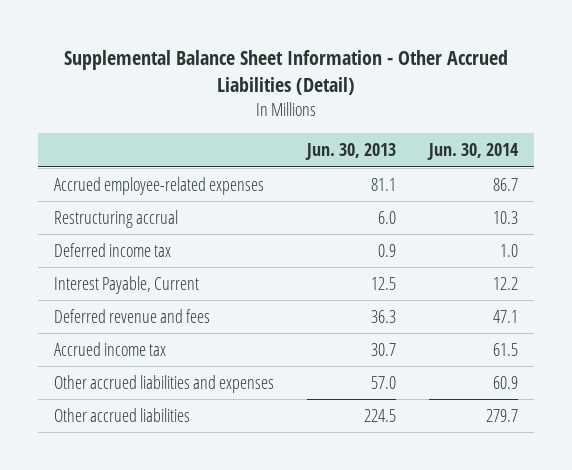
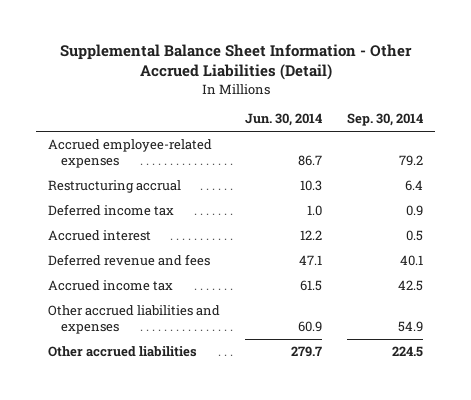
- | Jun. 30, 2013 | Jun. 30, 2014
+ | Jun. 30, 2014 | Sep. 30, 2014
- Interest Payable, Current | 12.5 | 12.2
+ Accrued interest | 12.2 | 0.5

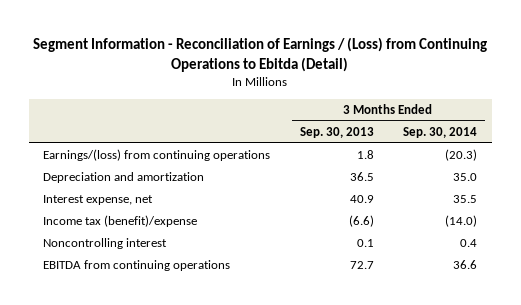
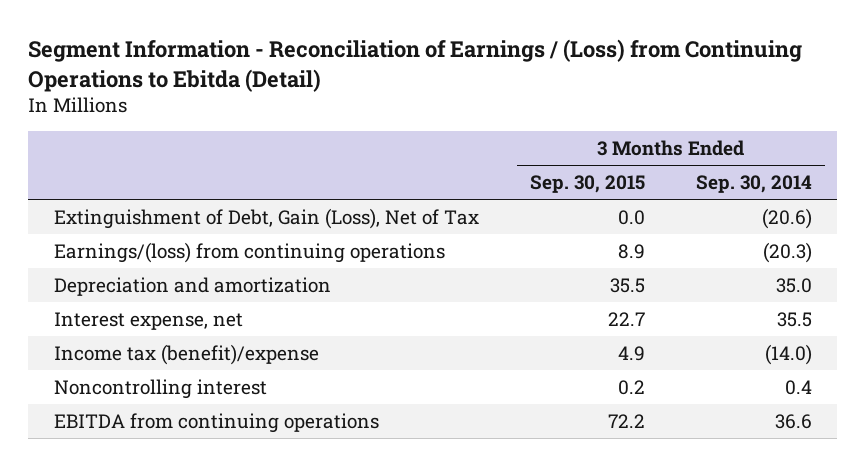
- | 3 Months Ended Sep. 30, 2013 | 3 Months Ended Sep. 30, 2014
+ | 3 Months Ended Sep. 30, 2015 | 3 Months Ended Sep. 30, 2014
+ Extinguishment of Debt, Gain (Loss), Net of Tax | 0.0 | (20.6)

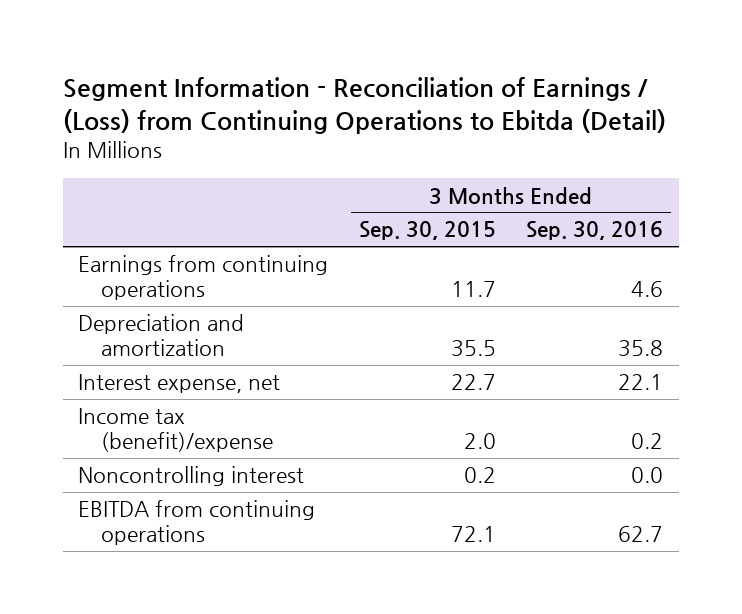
- | 3 Months Ended Sep. 30, 2015 | 3 Months Ended Sep. 30, 2014
+ | 3 Months Ended Sep. 30, 2015 | 3 Months Ended Sep. 30, 2016
- Extinguishment of Debt, Gain (Loss), Net of Tax | 0.0 | (20.6)
- Earnings/(loss) from continuing operations | 8.9 | (20.3)
+ Earnings from continuing operations | 11.7 | 4.6
- Income tax (benefit)/expense | 4.9 | (14.0)
+ Income tax (benefit)/expense | 2.0 | 0.2
- EBITDA from continuing operations | 72.2 | 36.6
+ EBITDA from continuing operations | 72.1 | 62.7

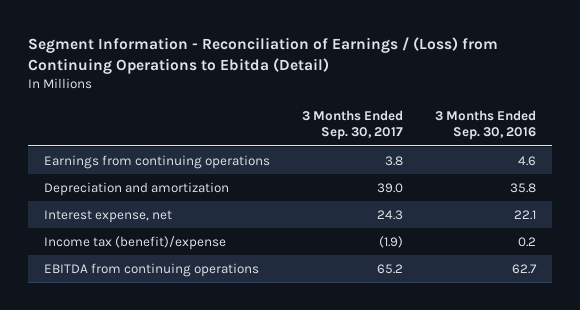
- | 3 Months Ended Sep. 30, 2015 | 3 Months Ended Sep. 30, 2016
+ | 3 Months Ended Sep. 30, 2017 | 3 Months Ended Sep. 30, 2016
- Noncontrolling interest | 0.2 | 0.0

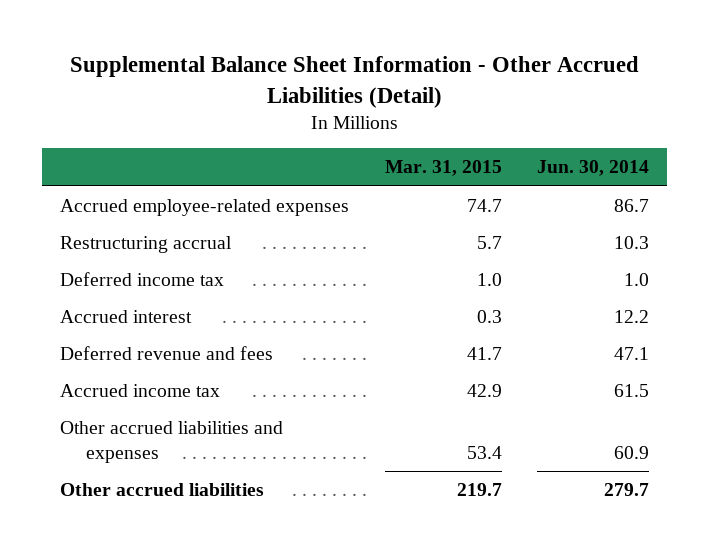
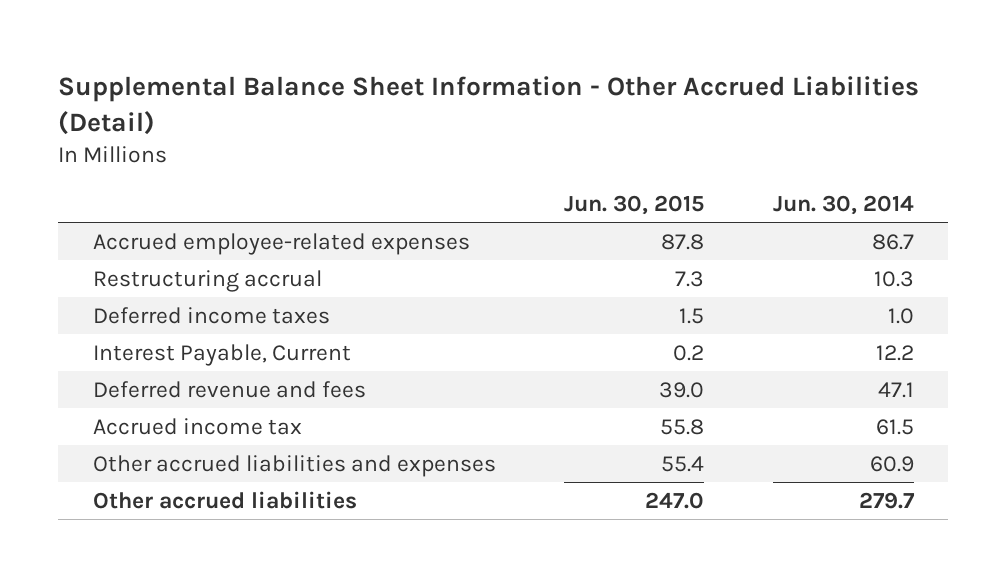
- | Mar. 31, 2015 | Jun. 30, 2014
+ | Jun. 30, 2015 | Jun. 30, 2014
- Deferred income tax | 1.0 | 1.0
- Accrued interest | 0.3 | 12.2
+ Deferred income taxes | 1.5 | 1.0
+ Interest Payable, Current | 0.2 | 12.2

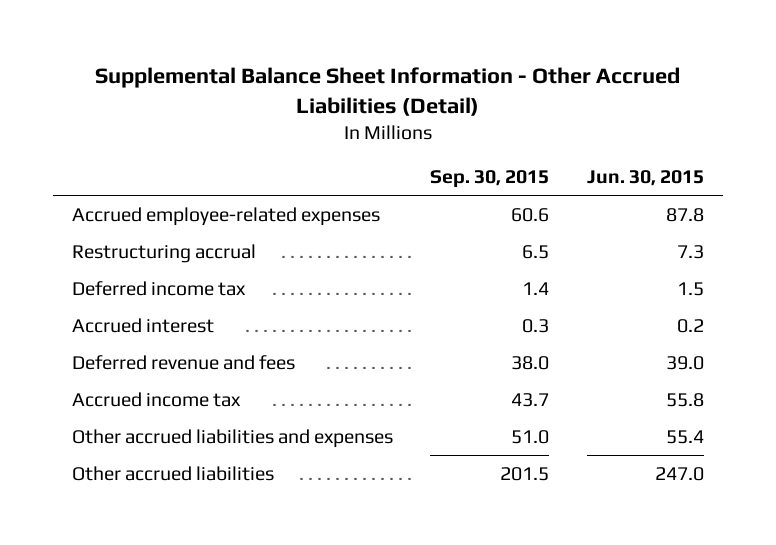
- | Jun. 30, 2015 | Jun. 30, 2014
+ | Sep. 30, 2015 | Jun. 30, 2015
- Deferred income taxes | 1.5 | 1.0
- Interest Payable, Current | 0.2 | 12.2
+ Deferred income tax | 1.4 | 1.5
+ Accrued interest | 0.3 | 0.2

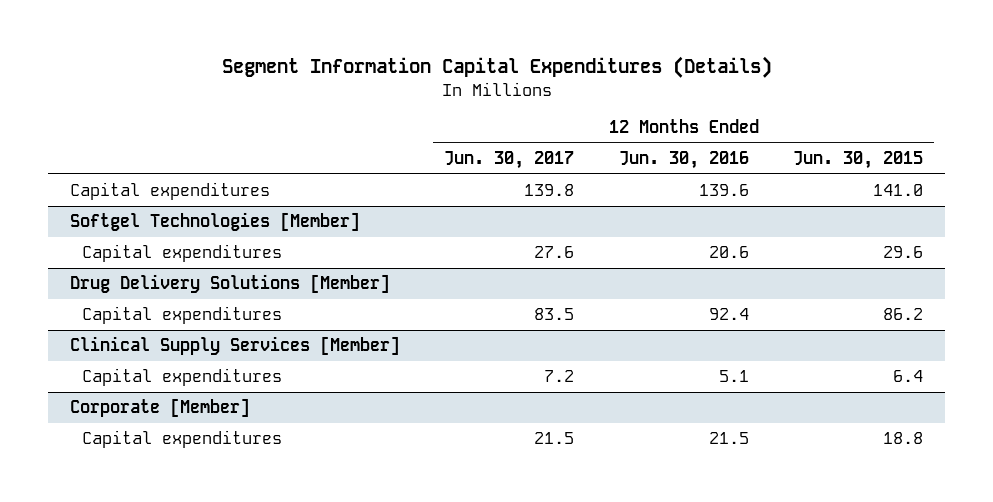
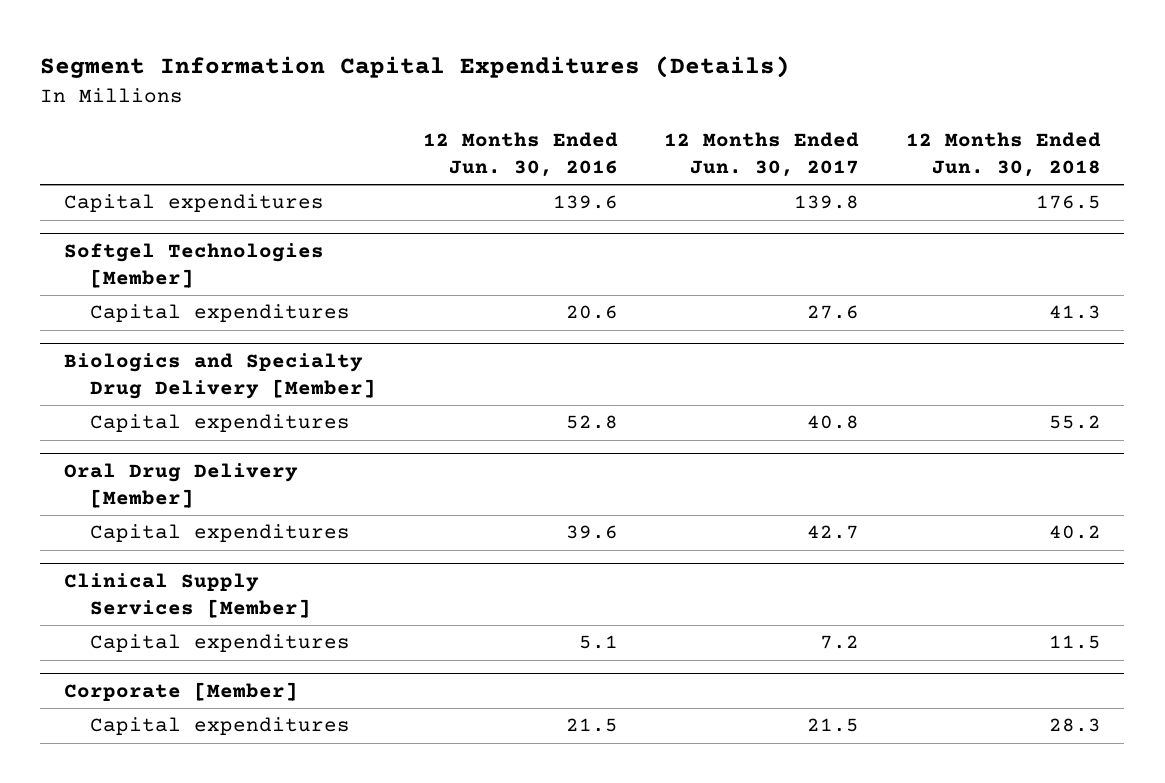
- | 12 Months Ended Jun. 30, 2017 | 12 Months Ended Jun. 30, 2016 | 12 Months Ended Jun. 30, 2015
+ | 12 Months Ended Jun. 30, 2016 | 12 Months Ended Jun. 30, 2017 | 12 Months Ended Jun. 30, 2018
- Drug Delivery Solutions [Member]
- Capital expenditures | 83.5 | 92.4 | 86.2
+ Biologics and Specialty Drug Delivery [Member]
+ Capital expenditures | 52.8 | 40.8 | 55.2
+ Oral Drug Delivery [Member]
+ Capital expenditures | 39.6 | 42.7 | 40.2

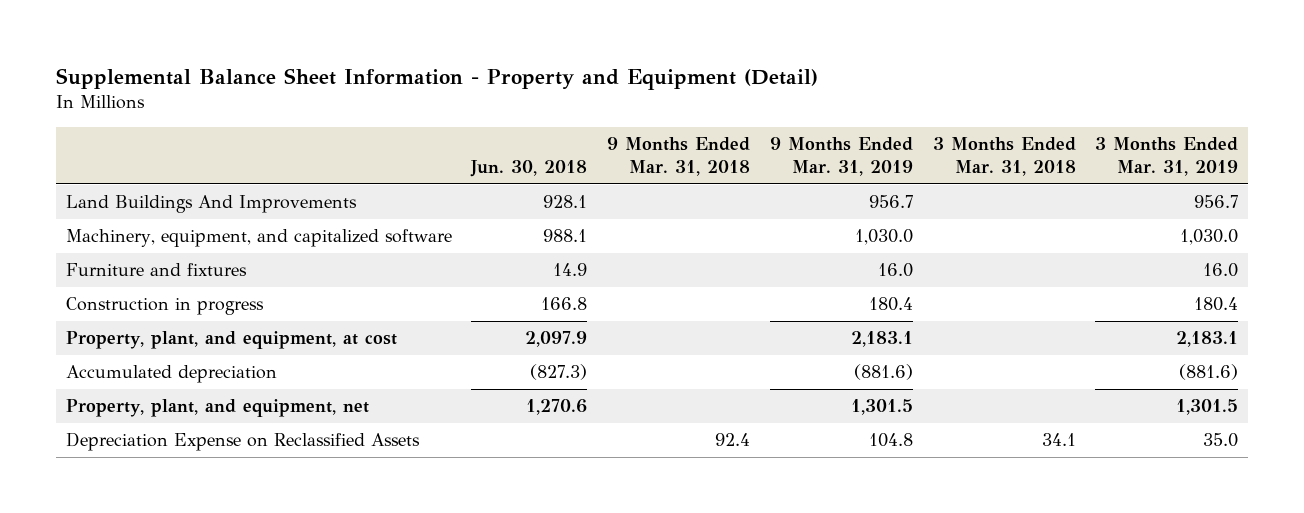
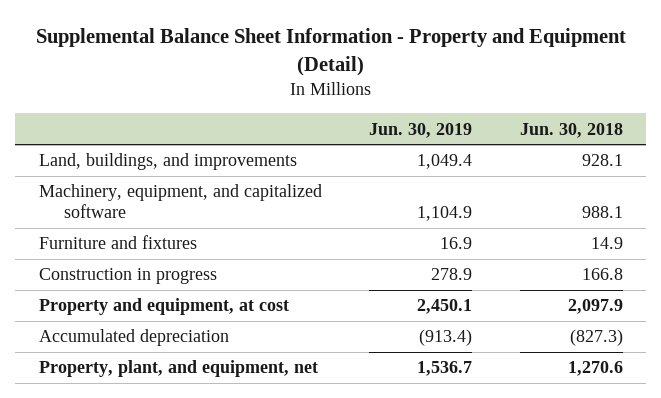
- | Jun. 30, 2018 | 9 Months Ended Mar. 31, 2018 | 9 Months Ended Mar. 31, 2019 | 3 Months Ended Mar. 31, 2018 | 3 Months Ended Mar. 31, 2019
+ | Jun. 30, 2019 | Jun. 30, 2018
- Land Buildings And Improvements | 928.1 | | 956.7 | | 956.7
+ Land, buildings, and improvements | 1,049.4 | 928.1
- Property, plant, and equipment, at cost | 2,097.9 | | 2,183.1 | | 2,183.1
+ Property and equipment, at cost | 2,450.1 | 2,097.9
- Depreciation Expense on Reclassified Assets | | 92.4 | 104.8 | 34.1 | 35.0

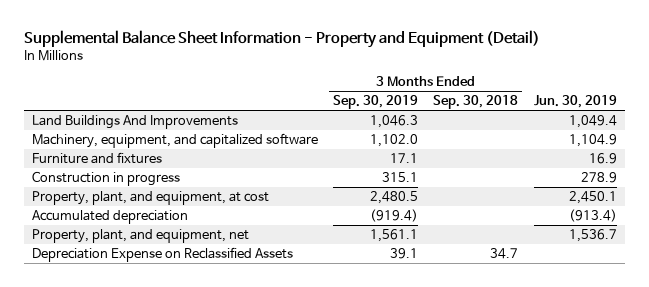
- | Jun. 30, 2019 | Jun. 30, 2018
+ | 3 Months Ended Sep. 30, 2019 | 3 Months Ended Sep. 30, 2018 | Jun. 30, 2019
- Land, buildings, and improvements | 1,049.4 | 928.1
+ Land Buildings And Improvements | 1,046.3 | | 1,049.4
- Property and equipment, at cost | 2,450.1 | 2,097.9
+ Property, plant, and equipment, at cost | 2,480.5 | | 2,450.1
+ Depreciation Expense on Reclassified Assets | 39.1 | 34.7 |

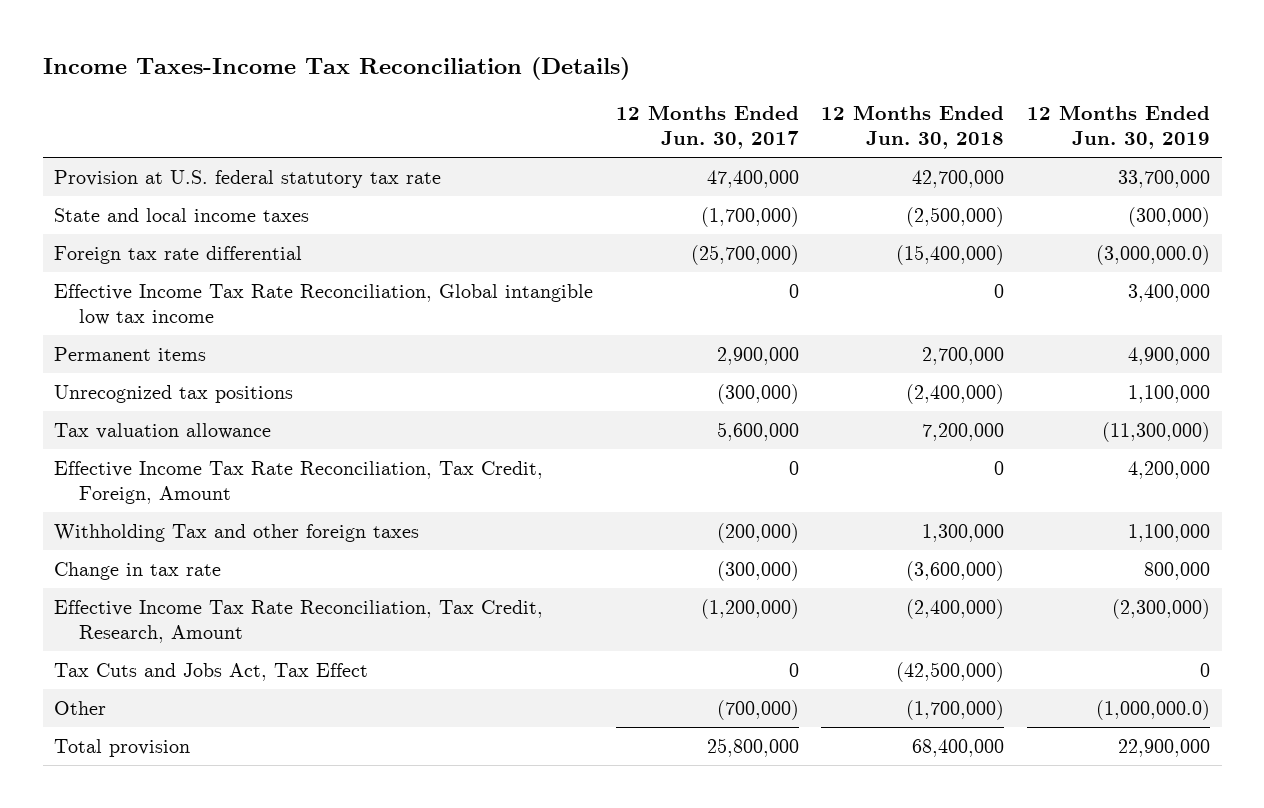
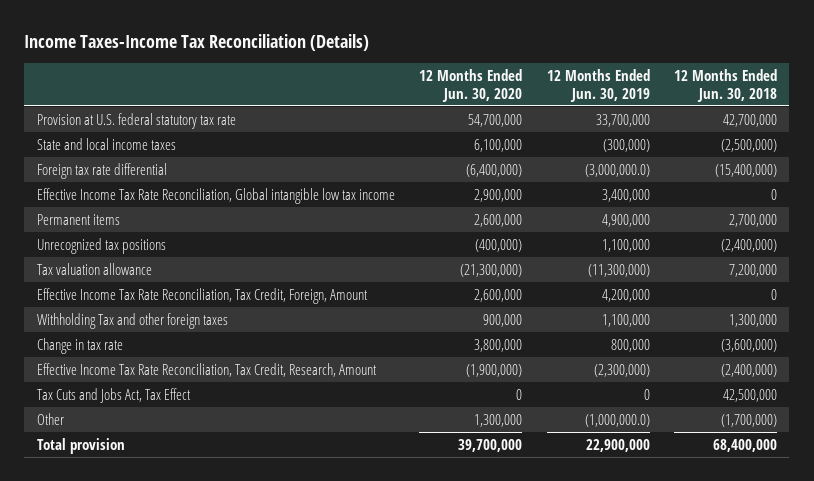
- | 12 Months Ended Jun. 30, 2017 | 12 Months Ended Jun. 30, 2018 | 12 Months Ended Jun. 30, 2019
+ | 12 Months Ended Jun. 30, 2020 | 12 Months Ended Jun. 30, 2019 | 12 Months Ended Jun. 30, 2018
- Tax Cuts and Jobs Act, Tax Effect | 0 | (42,500,000) | 0
+ Tax Cuts and Jobs Act, Tax Effect | 0 | 0 | 42,500,000

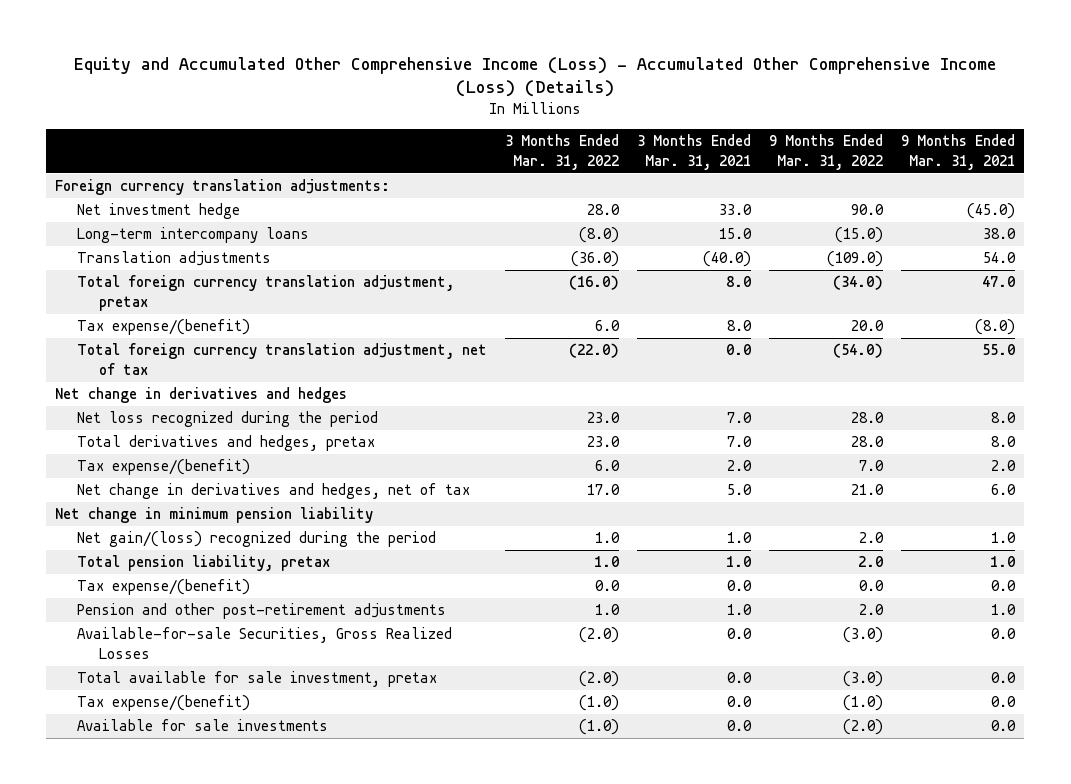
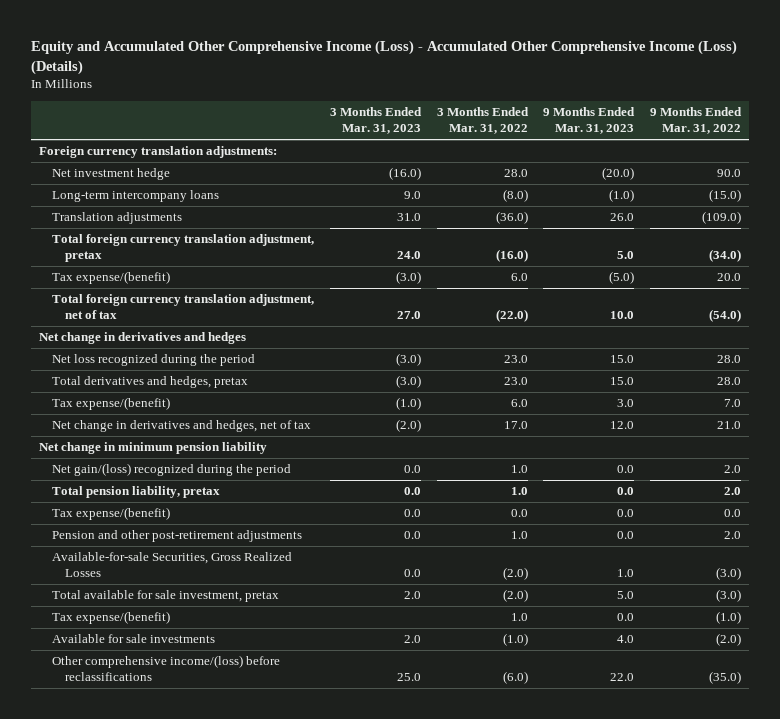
- | 3 Months Ended Mar. 31, 2022 | 3 Months Ended Mar. 31, 2021 | 9 Months Ended Mar. 31, 2022 | 9 Months Ended Mar. 31, 2021
+ | 3 Months Ended Mar. 31, 2023 | 3 Months Ended Mar. 31, 2022 | 9 Months Ended Mar. 31, 2023 | 9 Months Ended Mar. 31, 2022
- Tax expense/(benefit) | (1.0) | 0.0 | (1.0) | 0.0
+ Tax expense/(benefit) | | 1.0 | 0.0 | (1.0)
+ Other comprehensive income/(loss) before reclassifications | 25.0 | (6.0) | 22.0 | (35.0)

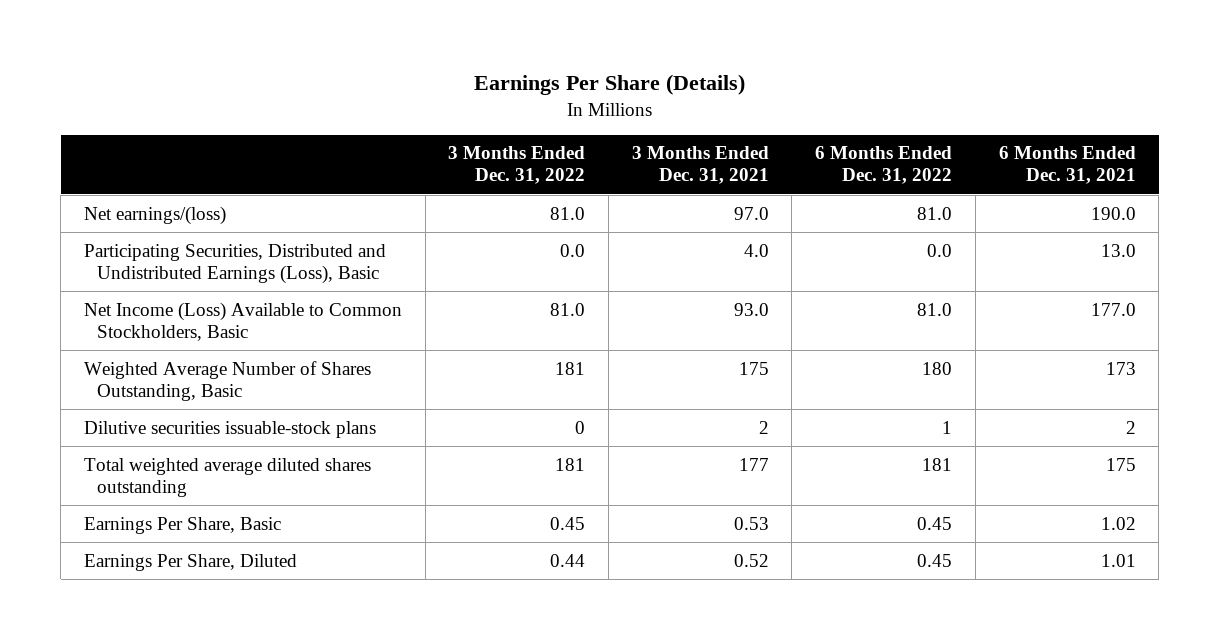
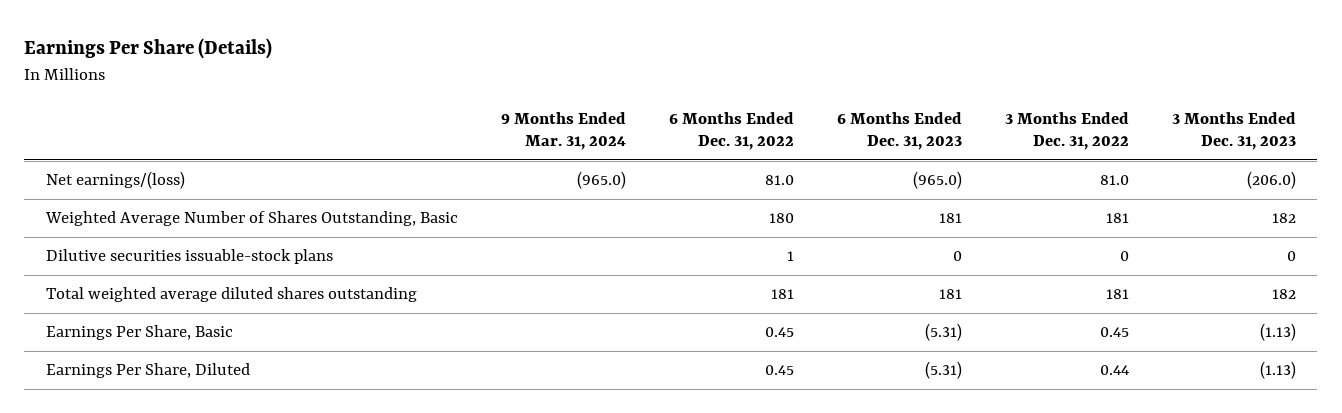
- | 3 Months Ended Dec. 31, 2022 | 3 Months Ended Dec. 31, 2021 | 6 Months Ended Dec. 31, 2022 | 6 Months Ended Dec. 31, 2021
+ | 9 Months Ended Mar. 31, 2024 | 6 Months Ended Dec. 31, 2022 | 6 Months Ended Dec. 31, 2023 | 3 Months Ended Dec. 31, 2022 | 3 Months Ended Dec. 31, 2023
- Participating Securities, Distributed and Undistributed Earnings (Loss), Basic | 0.0 | 4.0 | 0.0 | 13.0
- Net Income (Loss) Available to Common Stockholders, Basic | 81.0 | 93.0 | 81.0 | 177.0

